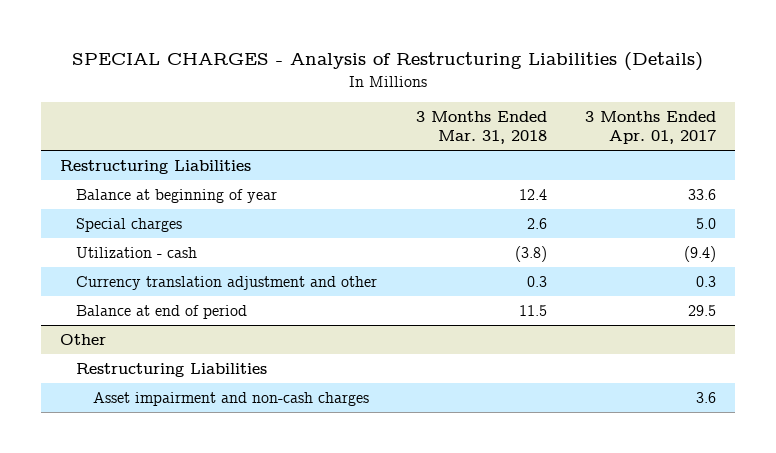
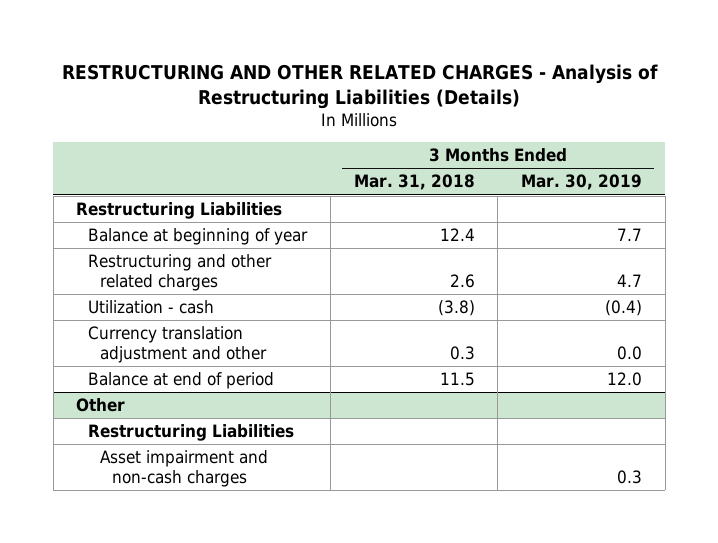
- SPECIAL CHARGES - Analysis of Restructuring Liabilities (Details)
+ RESTRUCTURING AND OTHER RELATED CHARGES - Analysis of Restructuring Liabilities (Details)
- | 3 Months Ended Mar. 31, 2018 | 3 Months Ended Apr. 01, 2017
+ | 3 Months Ended Mar. 31, 2018 | 3 Months Ended Mar. 30, 2019
- Special charges | 2.6 | 5.0
+ Restructuring and other related charges | 2.6 | 4.7

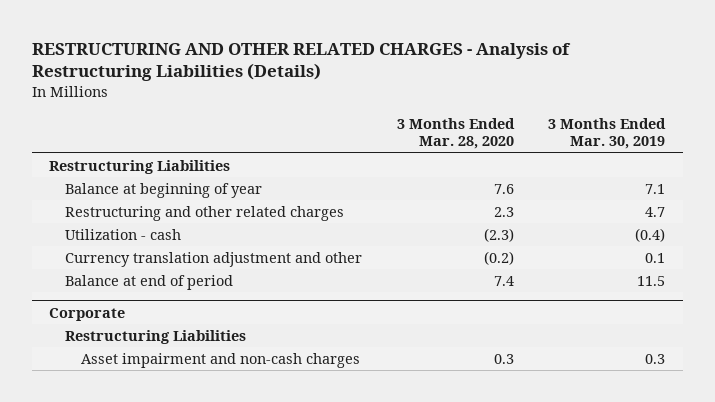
- | 3 Months Ended Mar. 31, 2018 | 3 Months Ended Mar. 30, 2019
+ | 3 Months Ended Mar. 28, 2020 | 3 Months Ended Mar. 30, 2019
- Balance at beginning of year | 12.4 | 7.7
+ Balance at beginning of year | 7.6 | 7.1
- Currency translation adjustment and other | 0.3 | 0.0
- Balance at end of period | 11.5 | 12.0
- Other
+ Currency translation adjustment and other | (0.2) | 0.1
+ Balance at end of period | 7.4 | 11.5
+ Corporate

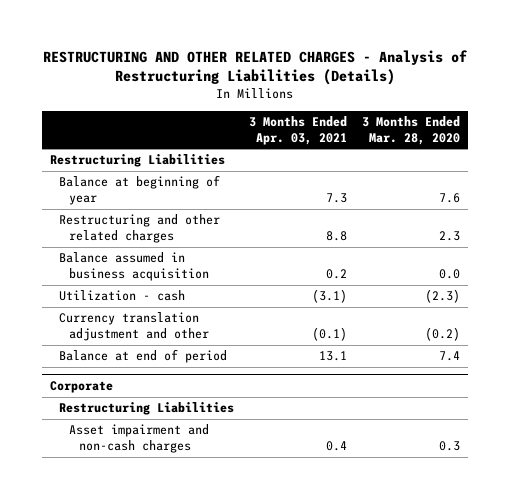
- | 3 Months Ended Mar. 28, 2020 | 3 Months Ended Mar. 30, 2019
+ | 3 Months Ended Apr. 03, 2021 | 3 Months Ended Mar. 28, 2020
+ Balance assumed in business acquisition | 0.2 | 0.0

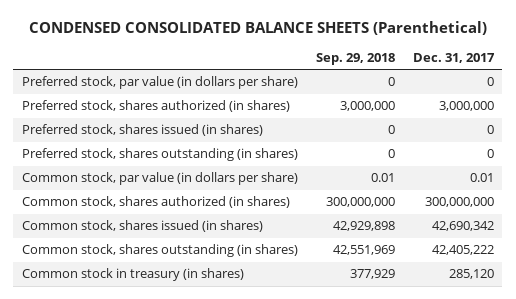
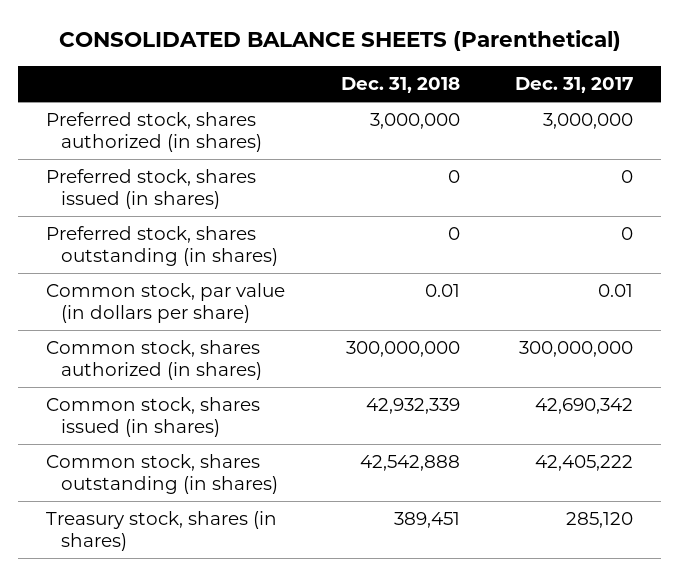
- CONDENSED CONSOLIDATED BALANCE SHEETS (Parenthetical)
+ CONSOLIDATED BALANCE SHEETS (Parenthetical)
- | Sep. 29, 2018 | Dec. 31, 2017
+ | Dec. 31, 2018 | Dec. 31, 2017
- Preferred stock, par value (in dollars per share) | 0 | 0
- Common stock in treasury (in shares) | 377,929 | 285,120
+ Treasury stock, shares (in shares) | 389,451 | 285,120

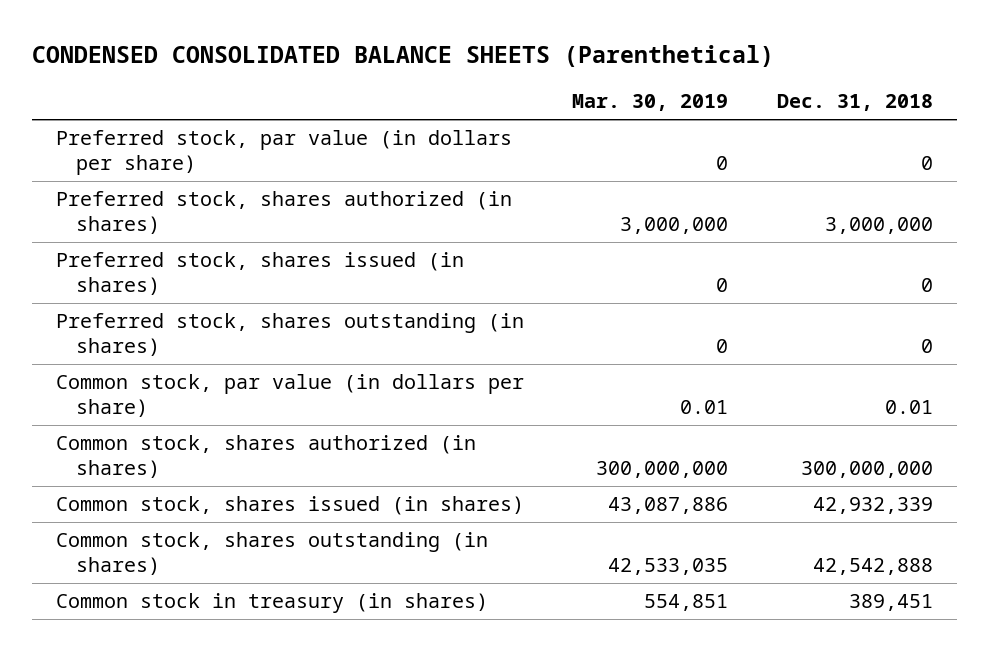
- CONSOLIDATED BALANCE SHEETS (Parenthetical)
+ CONDENSED CONSOLIDATED BALANCE SHEETS (Parenthetical)
- | Dec. 31, 2018 | Dec. 31, 2017
+ | Mar. 30, 2019 | Dec. 31, 2018
+ Preferred stock, par value (in dollars per share) | 0 | 0
- Treasury stock, shares (in shares) | 389,451 | 285,120
+ Common stock in treasury (in shares) | 554,851 | 389,451

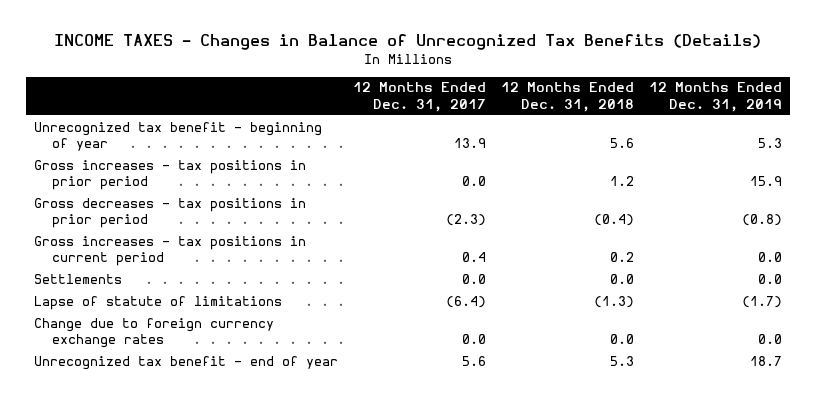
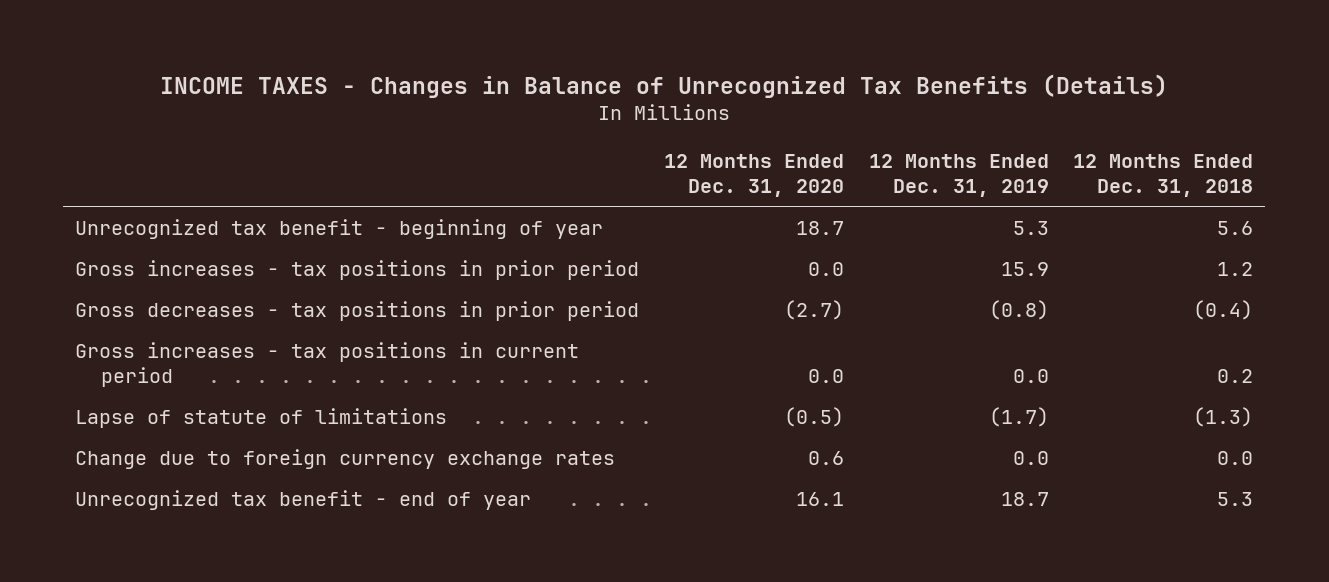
- | 12 Months Ended Dec. 31, 2017 | 12 Months Ended Dec. 31, 2018 | 12 Months Ended Dec. 31, 2019
+ | 12 Months Ended Dec. 31, 2020 | 12 Months Ended Dec. 31, 2019 | 12 Months Ended Dec. 31, 2018
- Settlements | 0.0 | 0.0 | 0.0

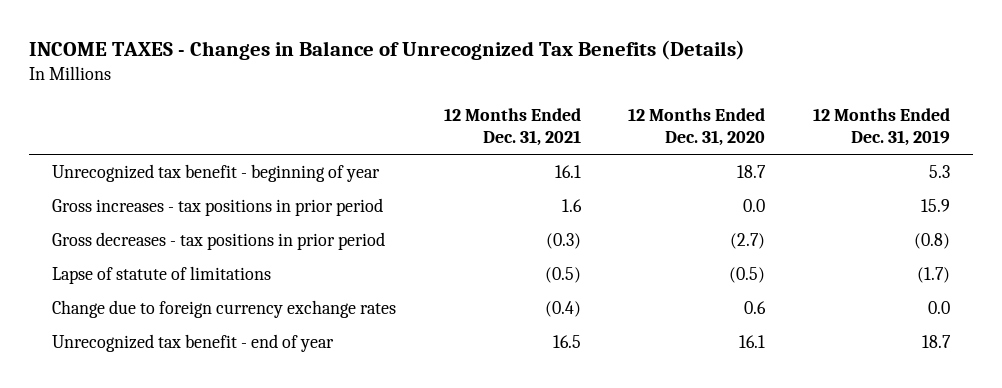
- | 12 Months Ended Dec. 31, 2020 | 12 Months Ended Dec. 31, 2019 | 12 Months Ended Dec. 31, 2018
+ | 12 Months Ended Dec. 31, 2021 | 12 Months Ended Dec. 31, 2020 | 12 Months Ended Dec. 31, 2019
- Gross increases - tax positions in current period | 0.0 | 0.0 | 0.2

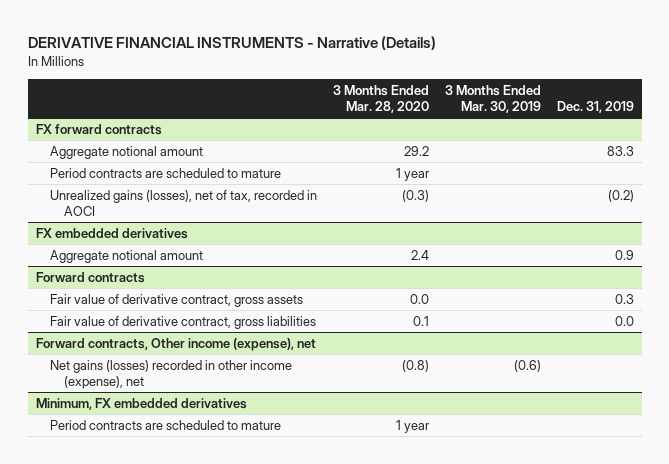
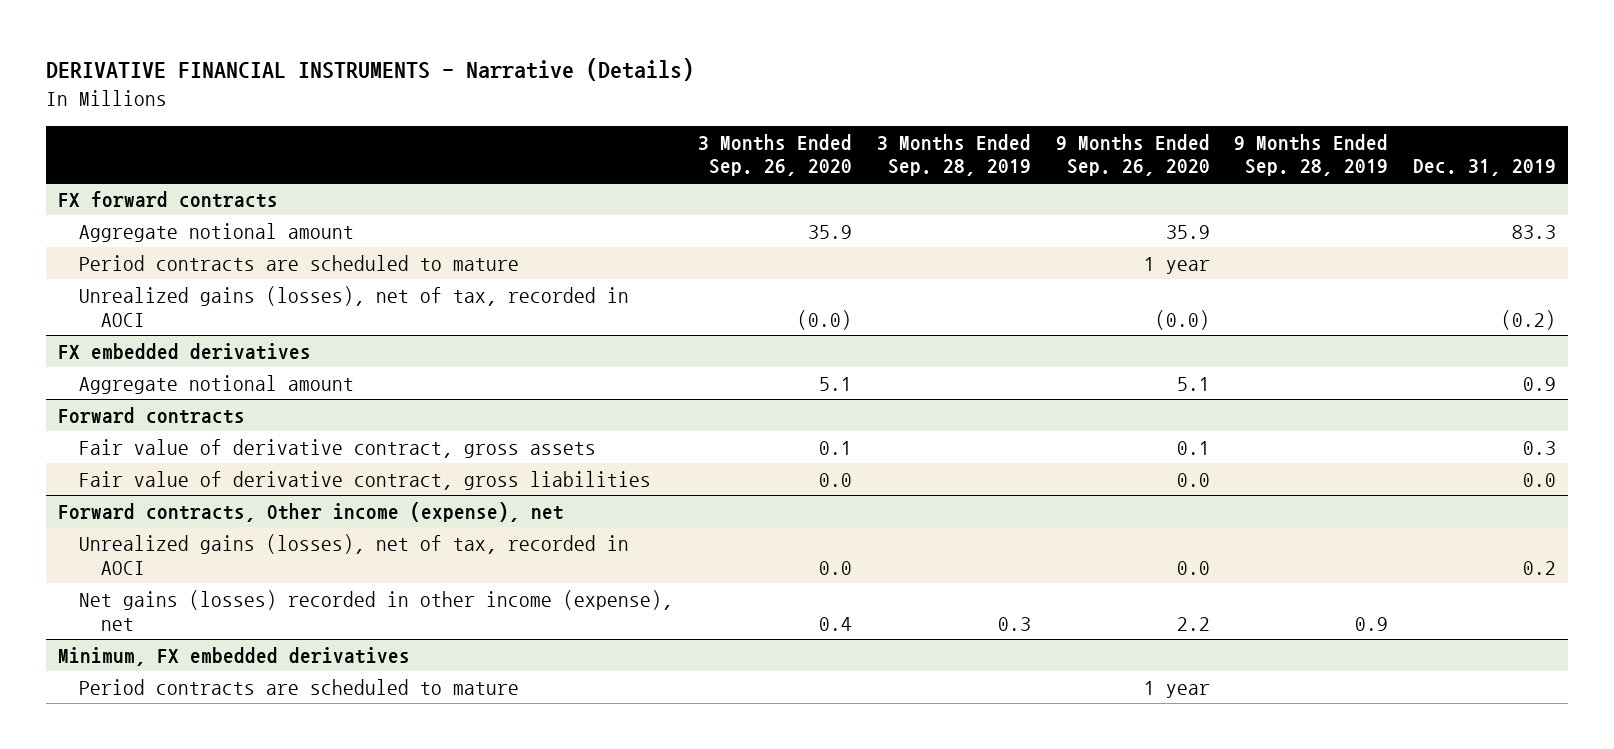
- | 3 Months Ended Mar. 28, 2020 | 3 Months Ended Mar. 30, 2019 | Dec. 31, 2019
+ | 3 Months Ended Sep. 26, 2020 | 3 Months Ended Sep. 28, 2019 | 9 Months Ended Sep. 26, 2020 | 9 Months Ended Sep. 28, 2019 | Dec. 31, 2019
@ Forward contracts, Other income (expense), net
+ Unrealized gains (losses), net of tax, recorded in AOCI | 0.0 | | 0.0 | | 0.2

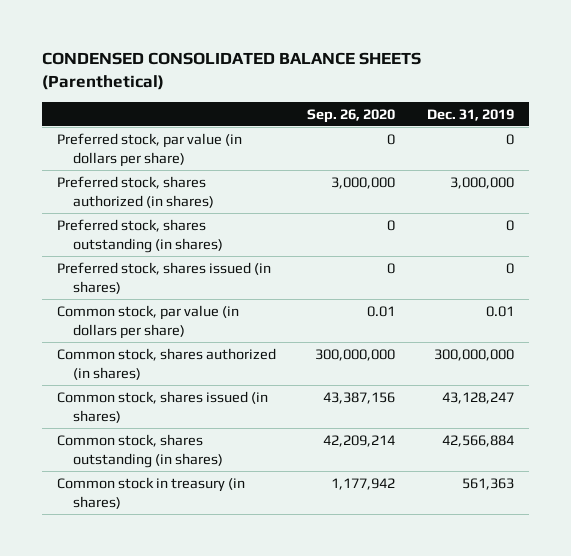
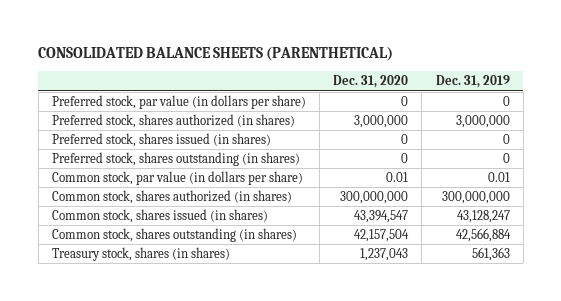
- CONDENSED CONSOLIDATED BALANCE SHEETS (Parenthetical)
+ CONSOLIDATED BALANCE SHEETS (PARENTHETICAL)
- | Sep. 26, 2020 | Dec. 31, 2019
+ | Dec. 31, 2020 | Dec. 31, 2019
moved down: Preferred stock, shares outstanding (in shares) | 0 | 0
- Common stock in treasury (in shares) | 1,177,942 | 561,363
+ Treasury stock, shares (in shares) | 1,237,043 | 561,363

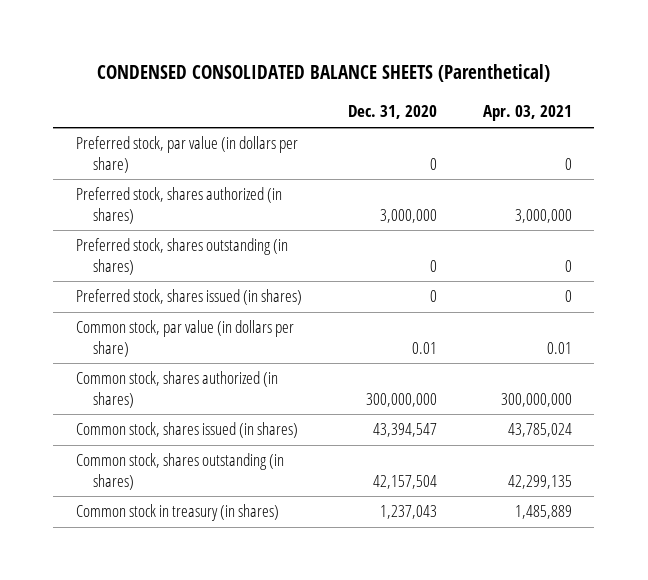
- CONSOLIDATED BALANCE SHEETS (PARENTHETICAL)
+ CONDENSED CONSOLIDATED BALANCE SHEETS (Parenthetical)
- | Dec. 31, 2020 | Dec. 31, 2019
+ | Dec. 31, 2020 | Apr. 03, 2021
moved down: Preferred stock, shares issued (in shares) | 0 | 0
- Treasury stock, shares (in shares) | 1,237,043 | 561,363
+ Common stock in treasury (in shares) | 1,237,043 | 1,485,889

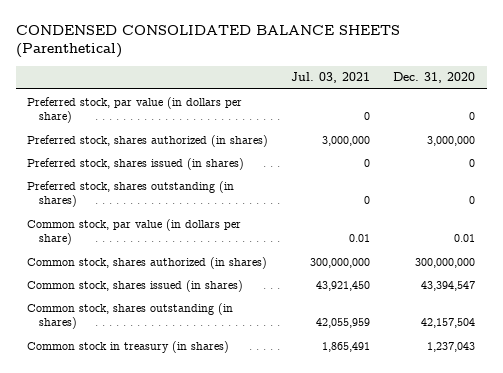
- | Dec. 31, 2020 | Apr. 03, 2021
+ | Jul. 03, 2021 | Dec. 31, 2020
moved down: Preferred stock, shares outstanding (in shares) | 0 | 0

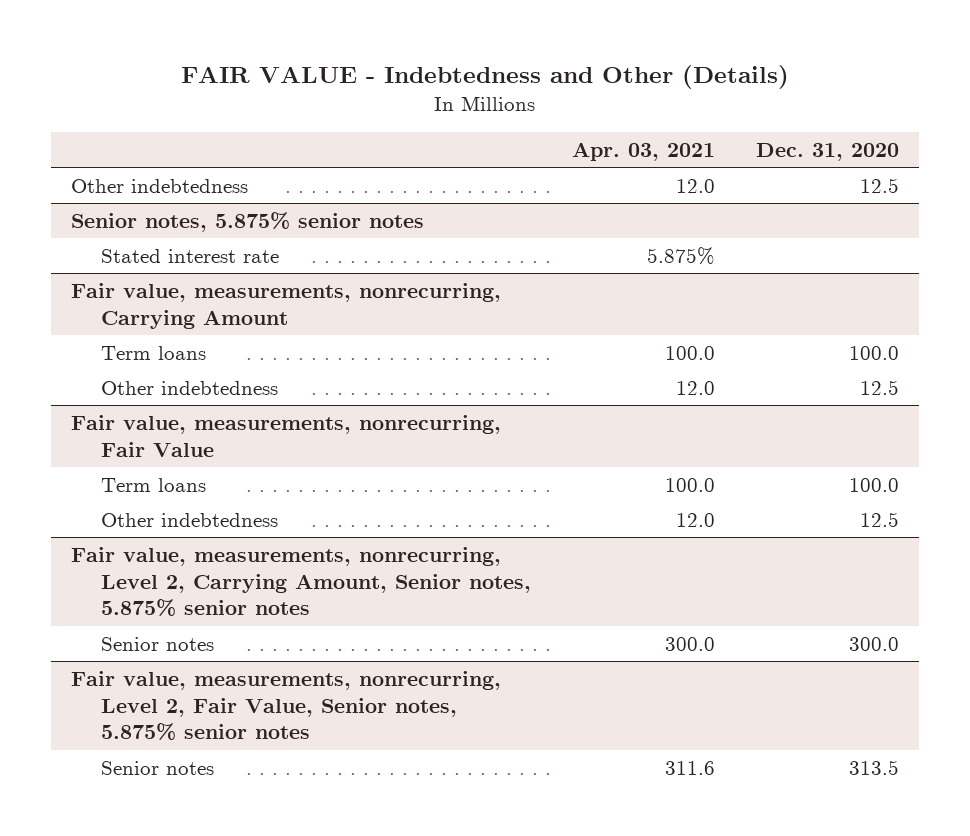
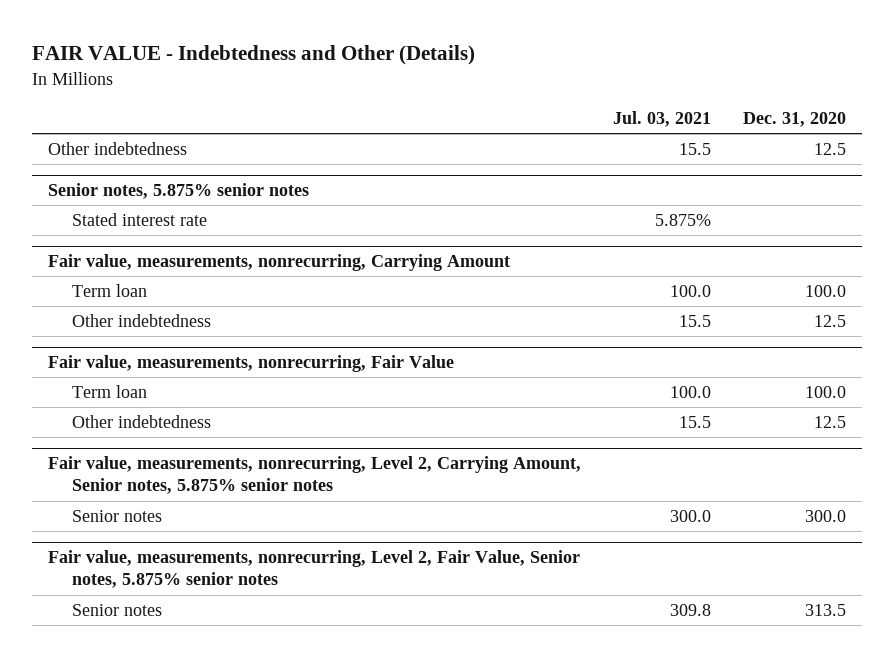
- | Apr. 03, 2021 | Dec. 31, 2020
+ | Jul. 03, 2021 | Dec. 31, 2020
@ Fair value, measurements, nonrecurring, Carrying Amount
- Term loans | 100.0 | 100.0
+ Term loan | 100.0 | 100.0
@ Fair value, measurements, nonrecurring, Fair Value
- Term loans | 100.0 | 100.0
+ Term loan | 100.0 | 100.0

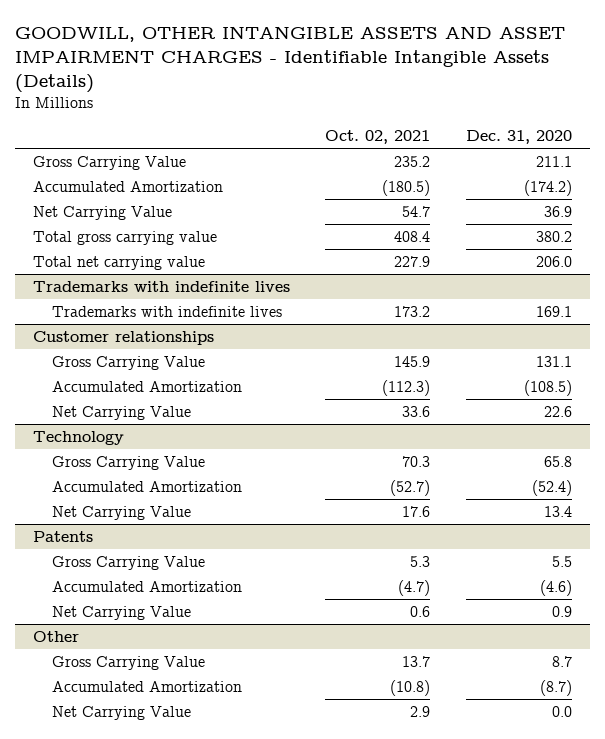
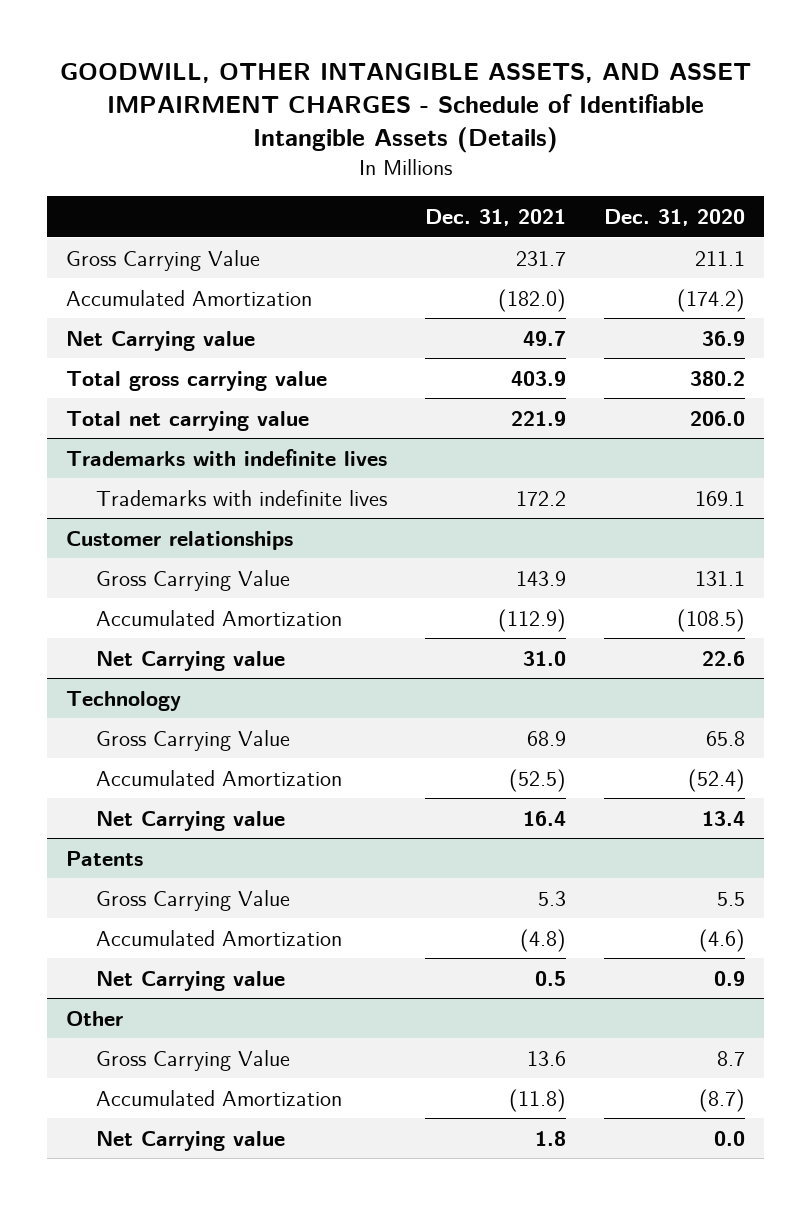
- GOODWILL, OTHER INTANGIBLE ASSETS AND ASSET IMPAIRMENT CHARGES - Identifiable Intangible Assets (Details)
+ GOODWILL, OTHER INTANGIBLE ASSETS, AND ASSET IMPAIRMENT CHARGES - Schedule of Identifiable Intangible Assets (Details)
- | Oct. 02, 2021 | Dec. 31, 2020
+ | Dec. 31, 2021 | Dec. 31, 2020
- Net Carrying Value | 54.7 | 36.9
+ Net Carrying value | 49.7 | 36.9
@ Customer relationships
- Net Carrying Value | 33.6 | 22.6
+ Net Carrying value | 31.0 | 22.6
@ Technology
- Net Carrying Value | 17.6 | 13.4
+ Net Carrying value | 16.4 | 13.4
@ Patents
- Net Carrying Value | 0.6 | 0.9
+ Net Carrying value | 0.5 | 0.9
@ Other
- Net Carrying Value | 2.9 | 0.0
+ Net Carrying value | 1.8 | 0.0

